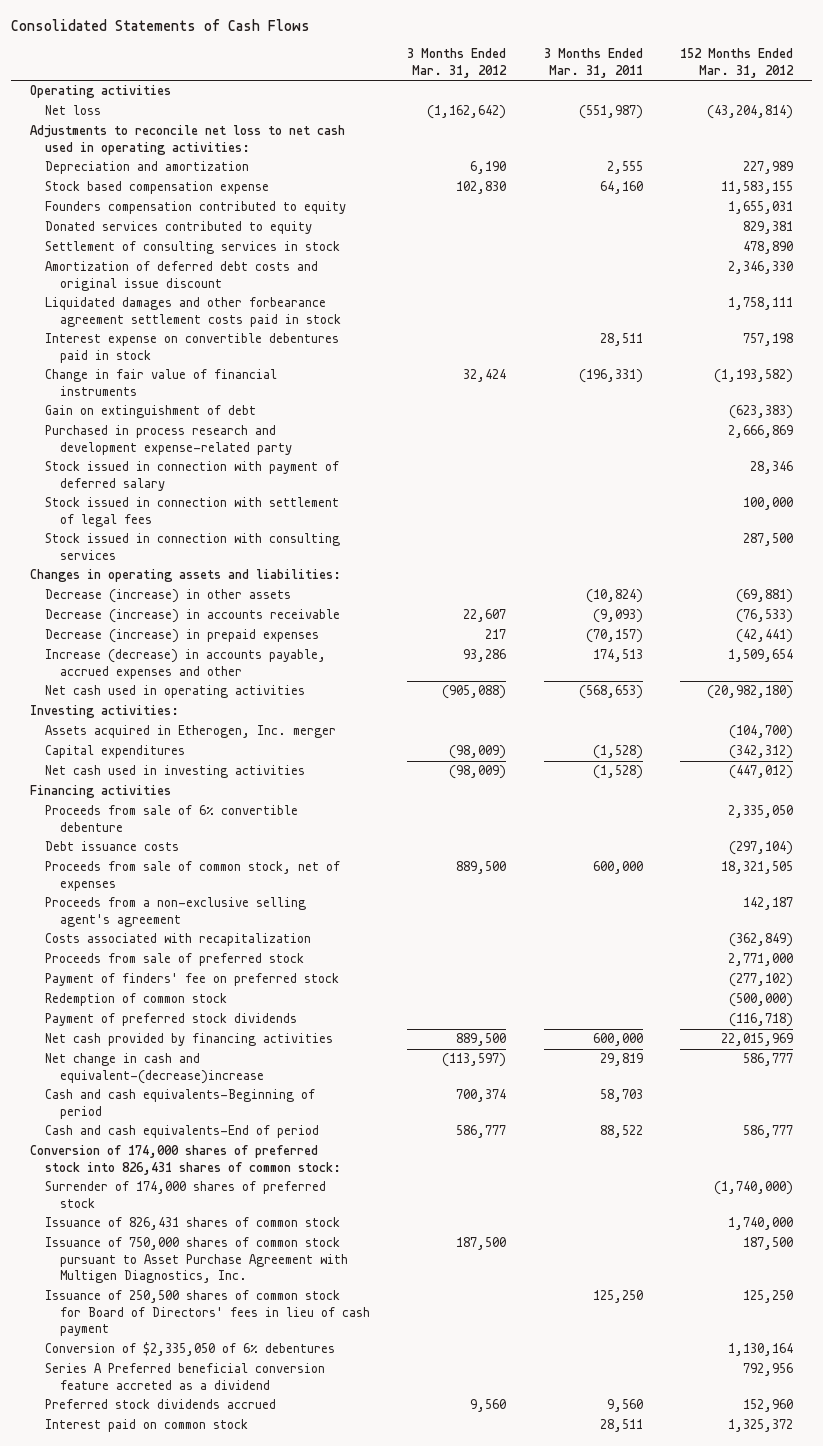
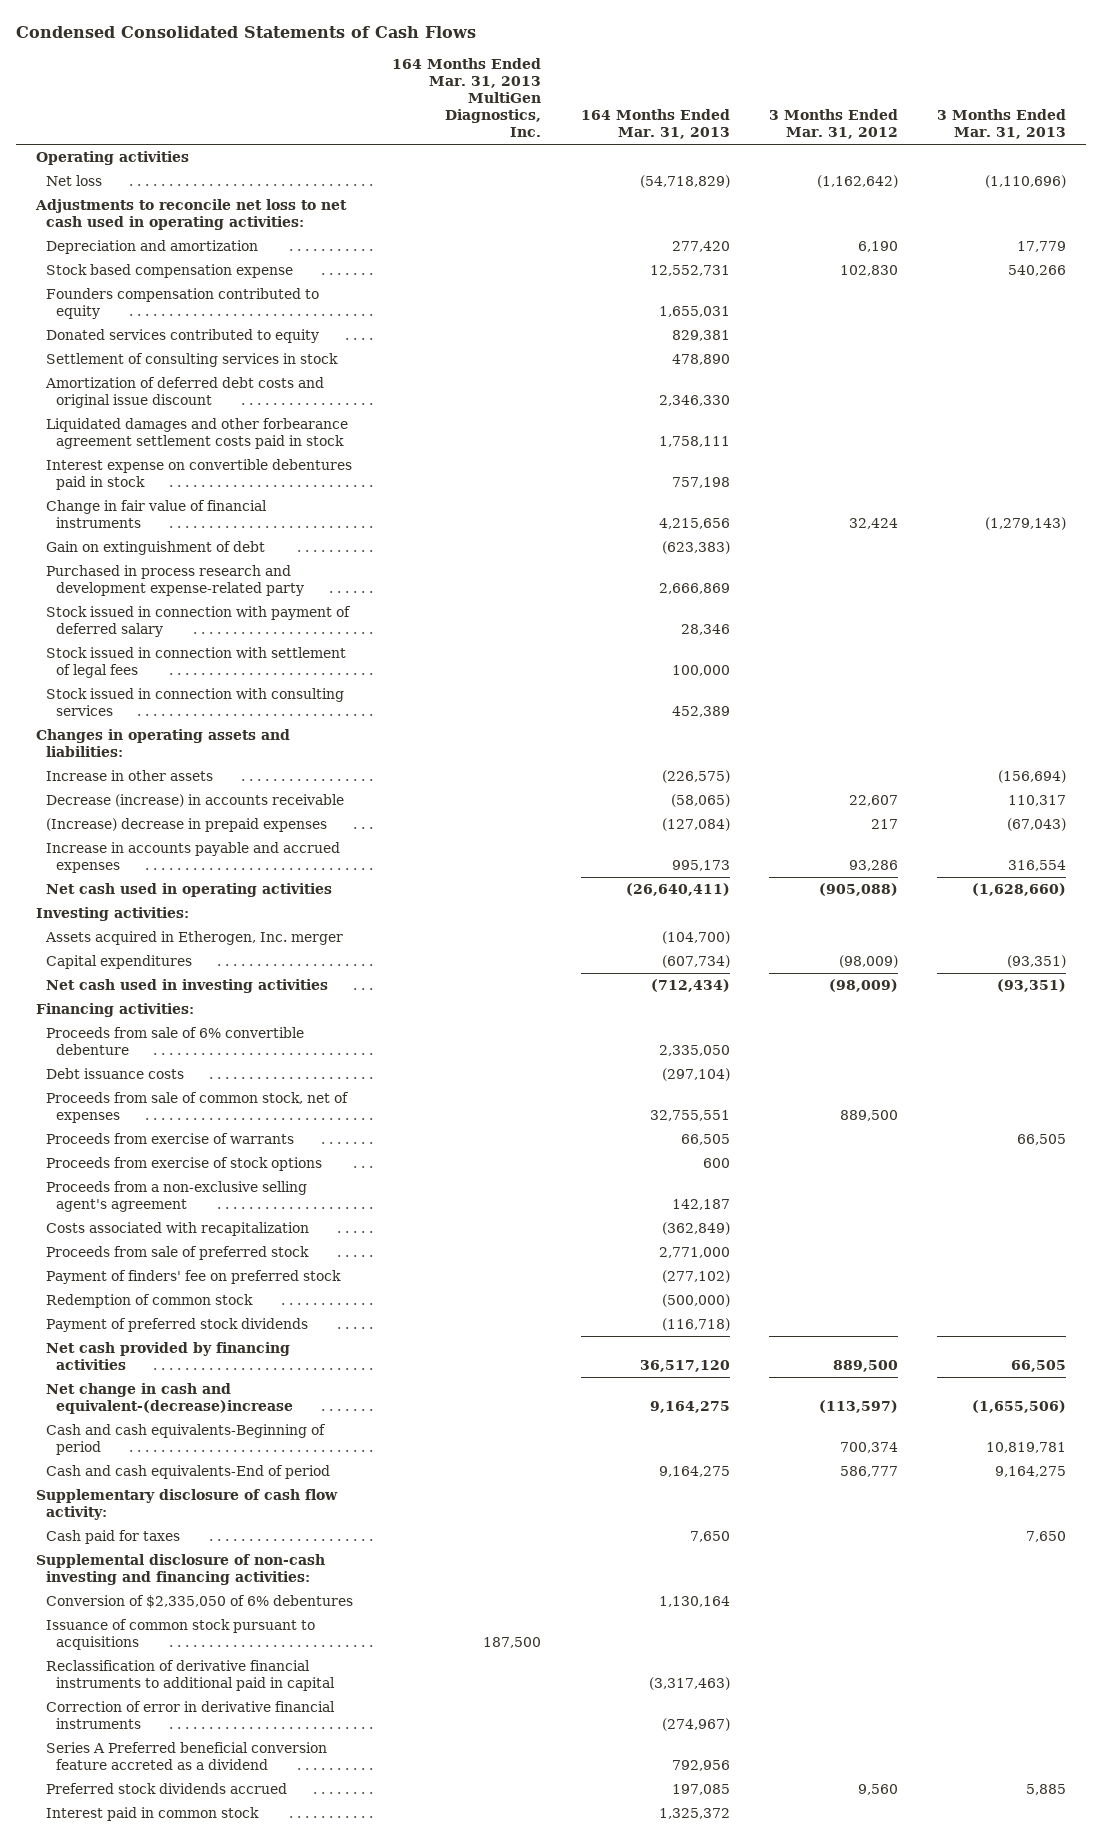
- Consolidated Statements of Cash Flows
+ Condensed Consolidated Statements of Cash Flows
- | 3 Months Ended Mar. 31, 2012 | 3 Months Ended Mar. 31, 2011 | 152 Months Ended Mar. 31, 2012
+ | 164 Months Ended Mar. 31, 2013 MultiGen Diagnostics, Inc. | 164 Months Ended Mar. 31, 2013 | 3 Months Ended Mar. 31, 2012 | 3 Months Ended Mar. 31, 2013
- Decrease (increase) in other assets | | (10,824) | (69,881)
+ Increase in other assets | | (226,575) | | (156,694)
- Decrease (increase) in prepaid expenses | 217 | (70,157) | (42,441)
- Increase (decrease) in accounts payable, accrued expenses and other | 93,286 | 174,513 | 1,509,654
+ (Increase) decrease in prepaid expenses | | (127,084) | 217 | (67,043)
+ Increase in accounts payable and accrued expenses | | 995,173 | 93,286 | 316,554
- Financing activities
+ Financing activities:
+ Proceeds from exercise of warrants | | 66,505 | | 66,505
+ Proceeds from exercise of stock options | | 600 | |
- Conversion of 174,000 shares of preferred stock into 826,431 shares of common stock:
- Surrender of 174,000 shares of preferred stock | | | (1,740,000)
- Issuance of 826,431 shares of common stock | | | 1,740,000
- Issuance of 750,000 shares of common stock pursuant to Asset Purchase Agreement with Multigen Diagnostics, Inc. | 187,500 | | 187,500
- Issuance of 250,500 shares of common stock for Board of Directors' fees in lieu of cash payment | | 125,250 | 125,250
+ Supplementary disclosure of cash flow activity:
+ Cash paid for taxes | | 7,650 | | 7,650
+ Supplemental disclosure of non-cash investing and financing activities:
+ Issuance of common stock pursuant to acquisitions | 187,500 | | |
+ Reclassification of derivative financial instruments to additional paid in capital | | (3,317,463) | |
+ Correction of error in derivative financial instruments | | (274,967) | |
- Interest paid on common stock | | 28,511 | 1,325,372
+ Interest paid in common stock | | 1,325,372 | |

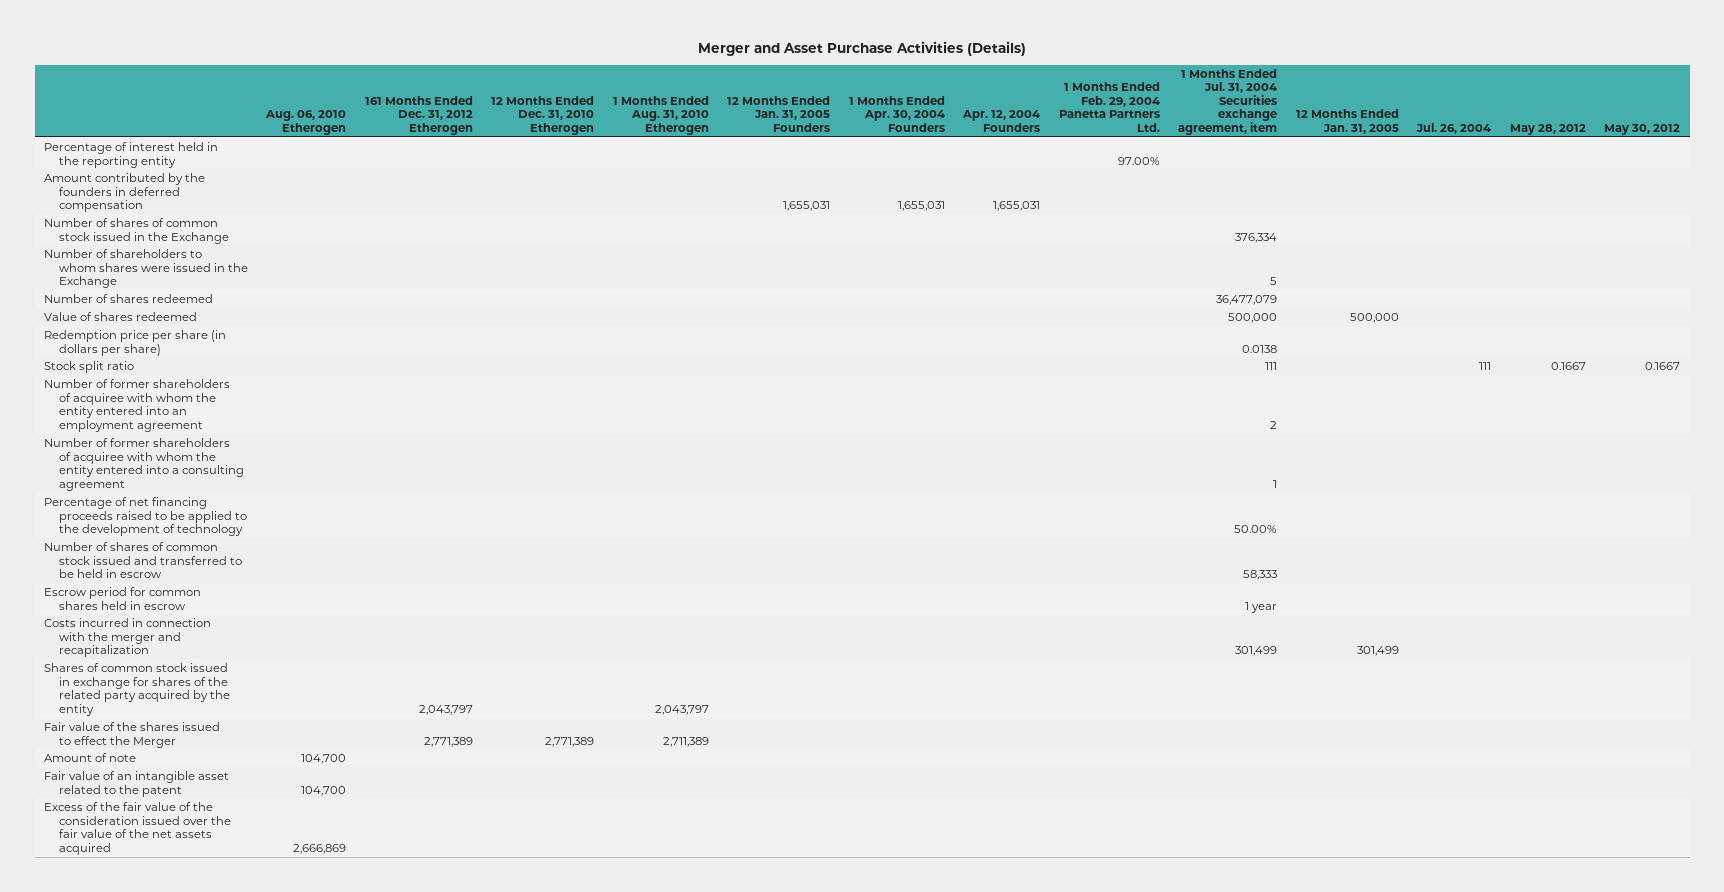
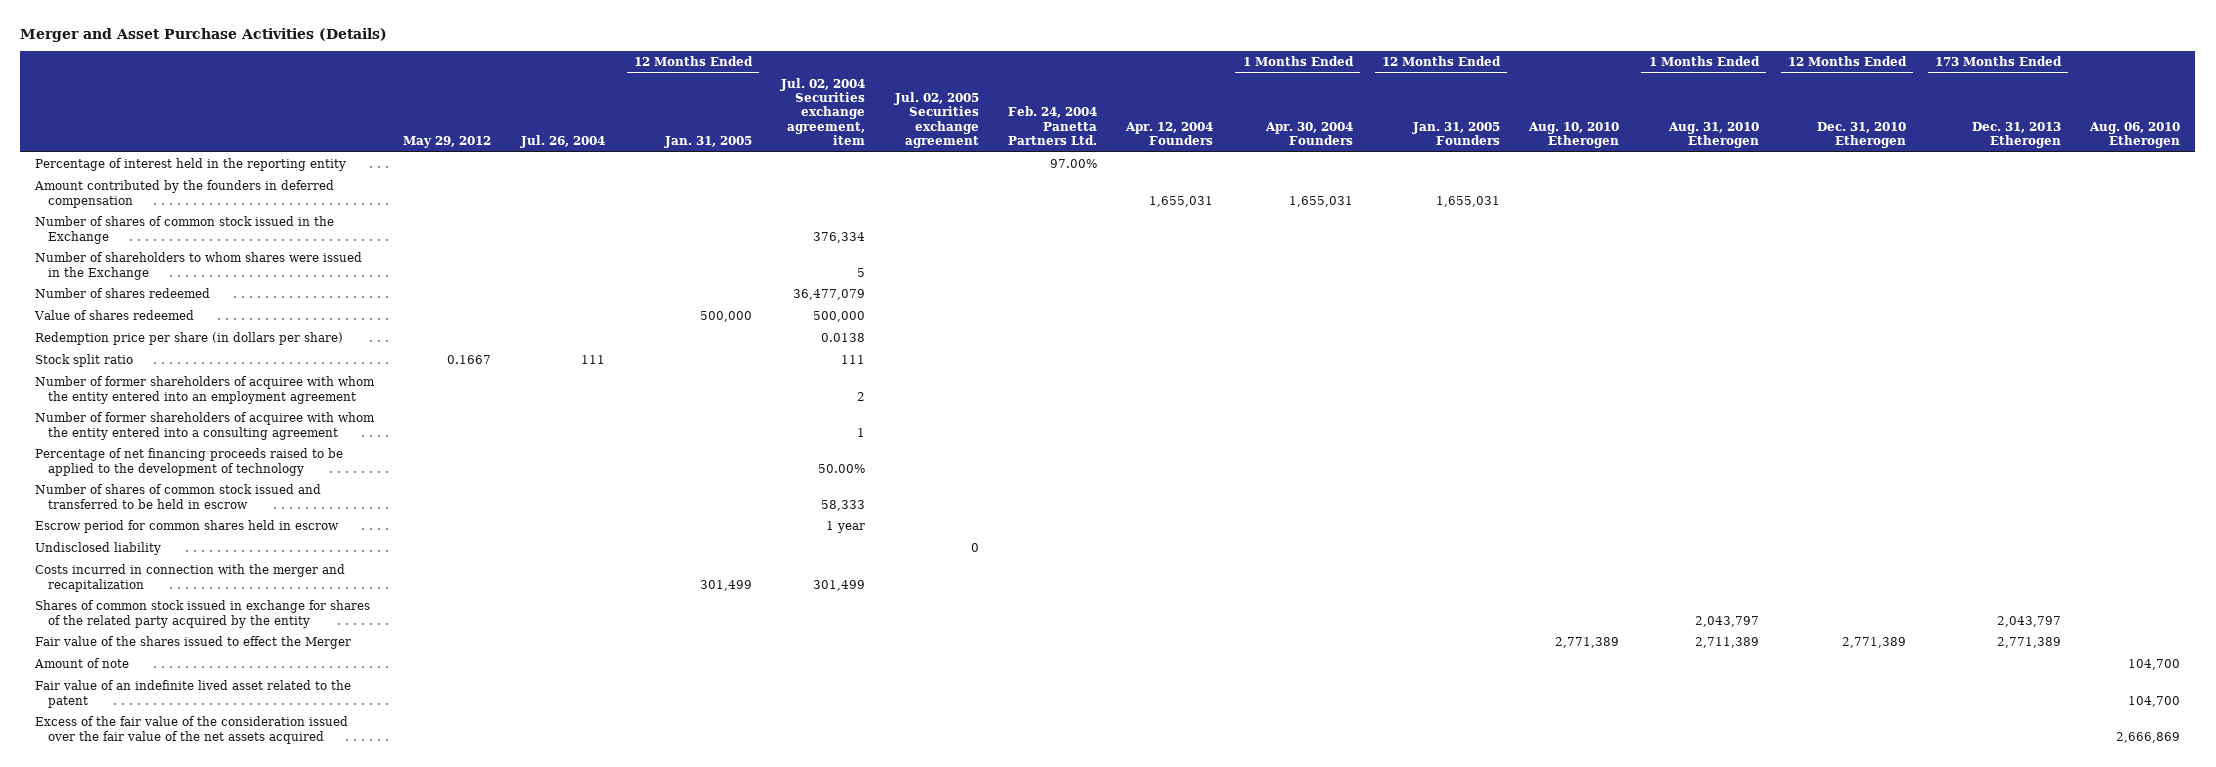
- | Aug. 06, 2010 Etherogen | 161 Months Ended Dec. 31, 2012 Etherogen | 12 Months Ended Dec. 31, 2010 Etherogen | 1 Months Ended Aug. 31, 2010 Etherogen | 12 Months Ended Jan. 31, 2005 Founders | 1 Months Ended Apr. 30, 2004 Founders | Apr. 12, 2004 Founders | 1 Months Ended Feb. 29, 2004 Panetta Partners Ltd. | 1 Months Ended Jul. 31, 2004 Securities exchange agreement, item | 12 Months Ended Jan. 31, 2005 | Jul. 26, 2004 | May 28, 2012 | May 30, 2012
+ | May 29, 2012 | Jul. 26, 2004 | 12 Months Ended Jan. 31, 2005 | Jul. 02, 2004 Securities exchange agreement, item | Jul. 02, 2005 Securities exchange agreement | Feb. 24, 2004 Panetta Partners Ltd. | Apr. 12, 2004 Founders | 1 Months Ended Apr. 30, 2004 Founders | 12 Months Ended Jan. 31, 2005 Founders | Aug. 10, 2010 Etherogen | 1 Months Ended Aug. 31, 2010 Etherogen | 12 Months Ended Dec. 31, 2010 Etherogen | 173 Months Ended Dec. 31, 2013 Etherogen | Aug. 06, 2010 Etherogen
+ Undisclosed liability | | | | | 0 | | | | | | | | |
- Fair value of an intangible asset related to the patent | 104,700 | | | | | | | | | | | |
+ Fair value of an indefinite lived asset related to the patent | | | | | | | | | | | | | | 104,700

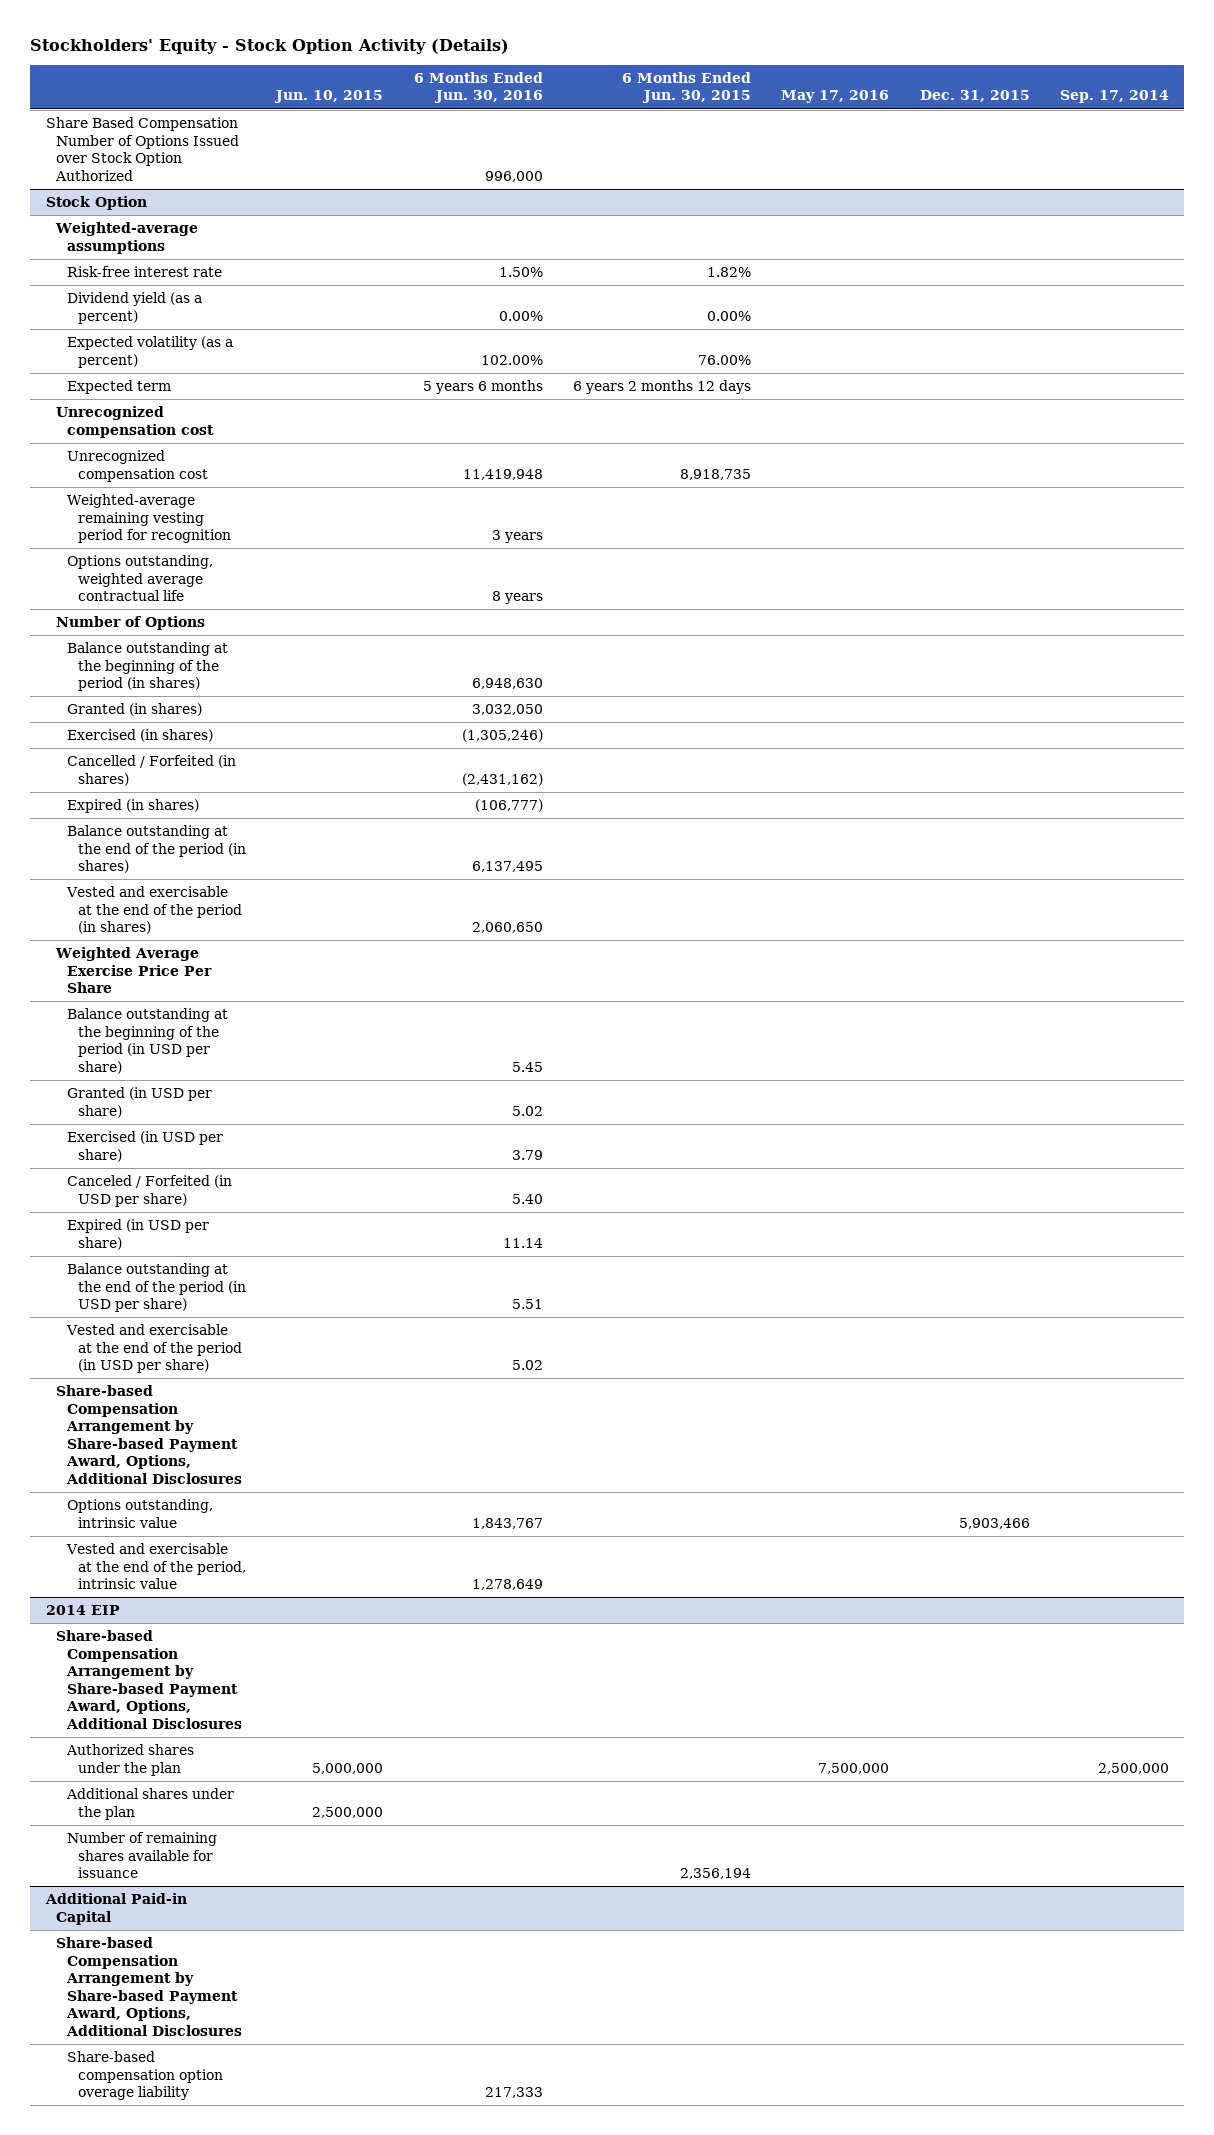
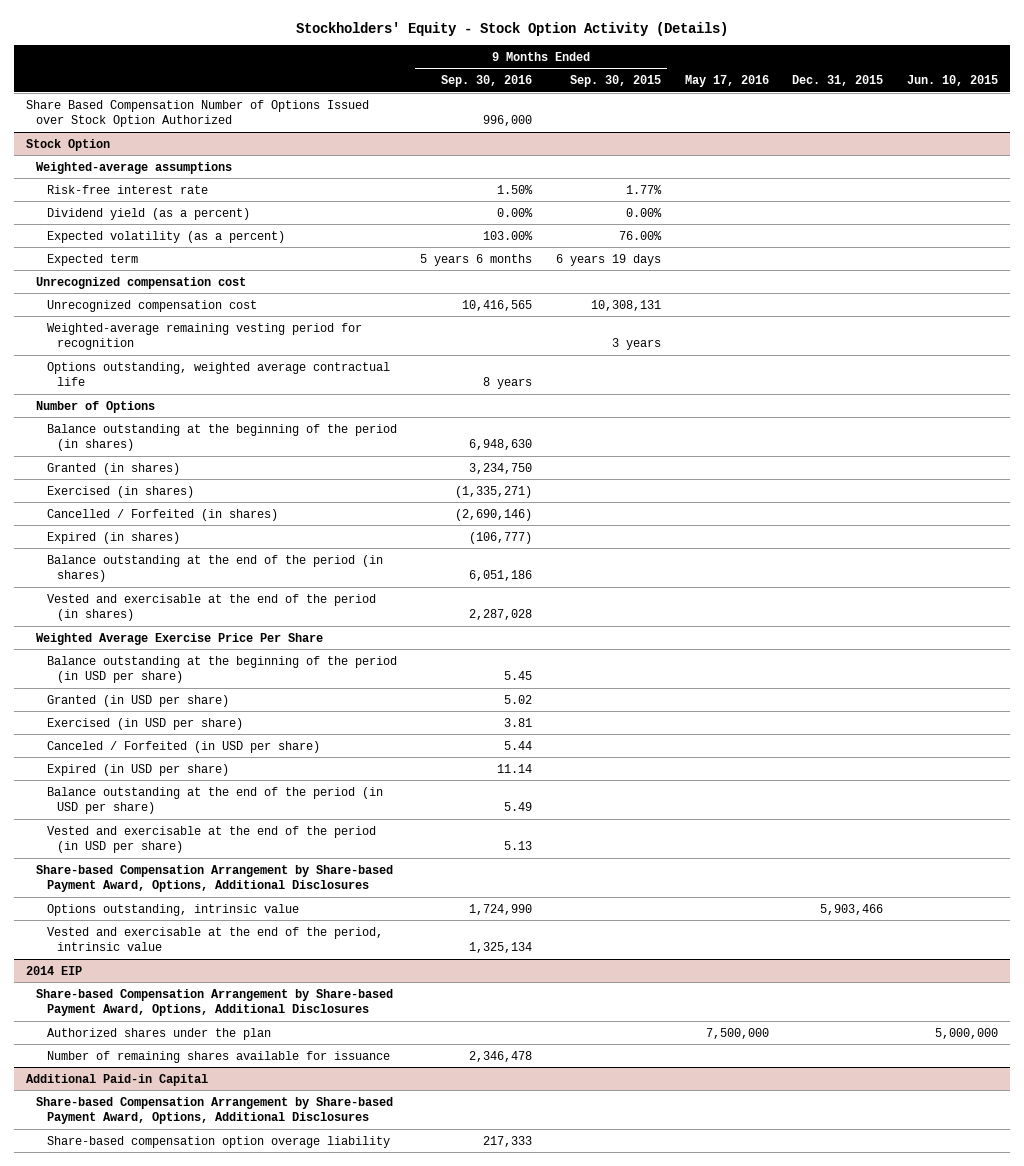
- | Jun. 10, 2015 | 6 Months Ended Jun. 30, 2016 | 6 Months Ended Jun. 30, 2015 | May 17, 2016 | Dec. 31, 2015 | Sep. 17, 2014
+ | 9 Months Ended Sep. 30, 2016 | 9 Months Ended Sep. 30, 2015 | May 17, 2016 | Dec. 31, 2015 | Jun. 10, 2015
@ 2014 EIP
- Additional shares under the plan | 2,500,000 | | | | |

